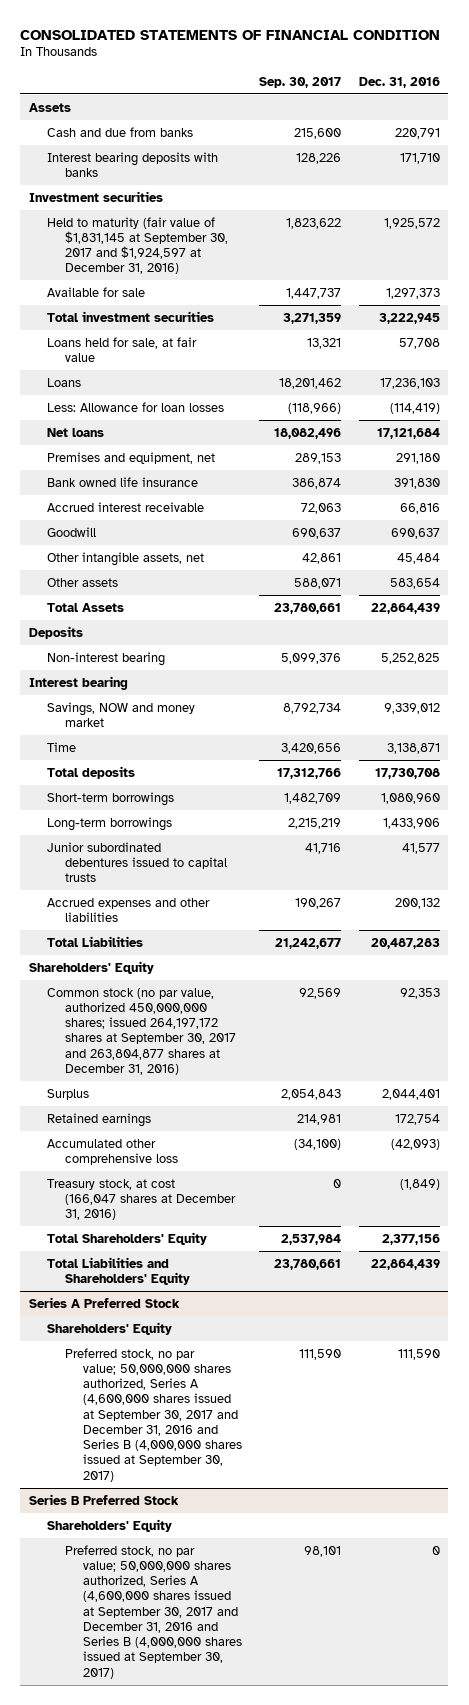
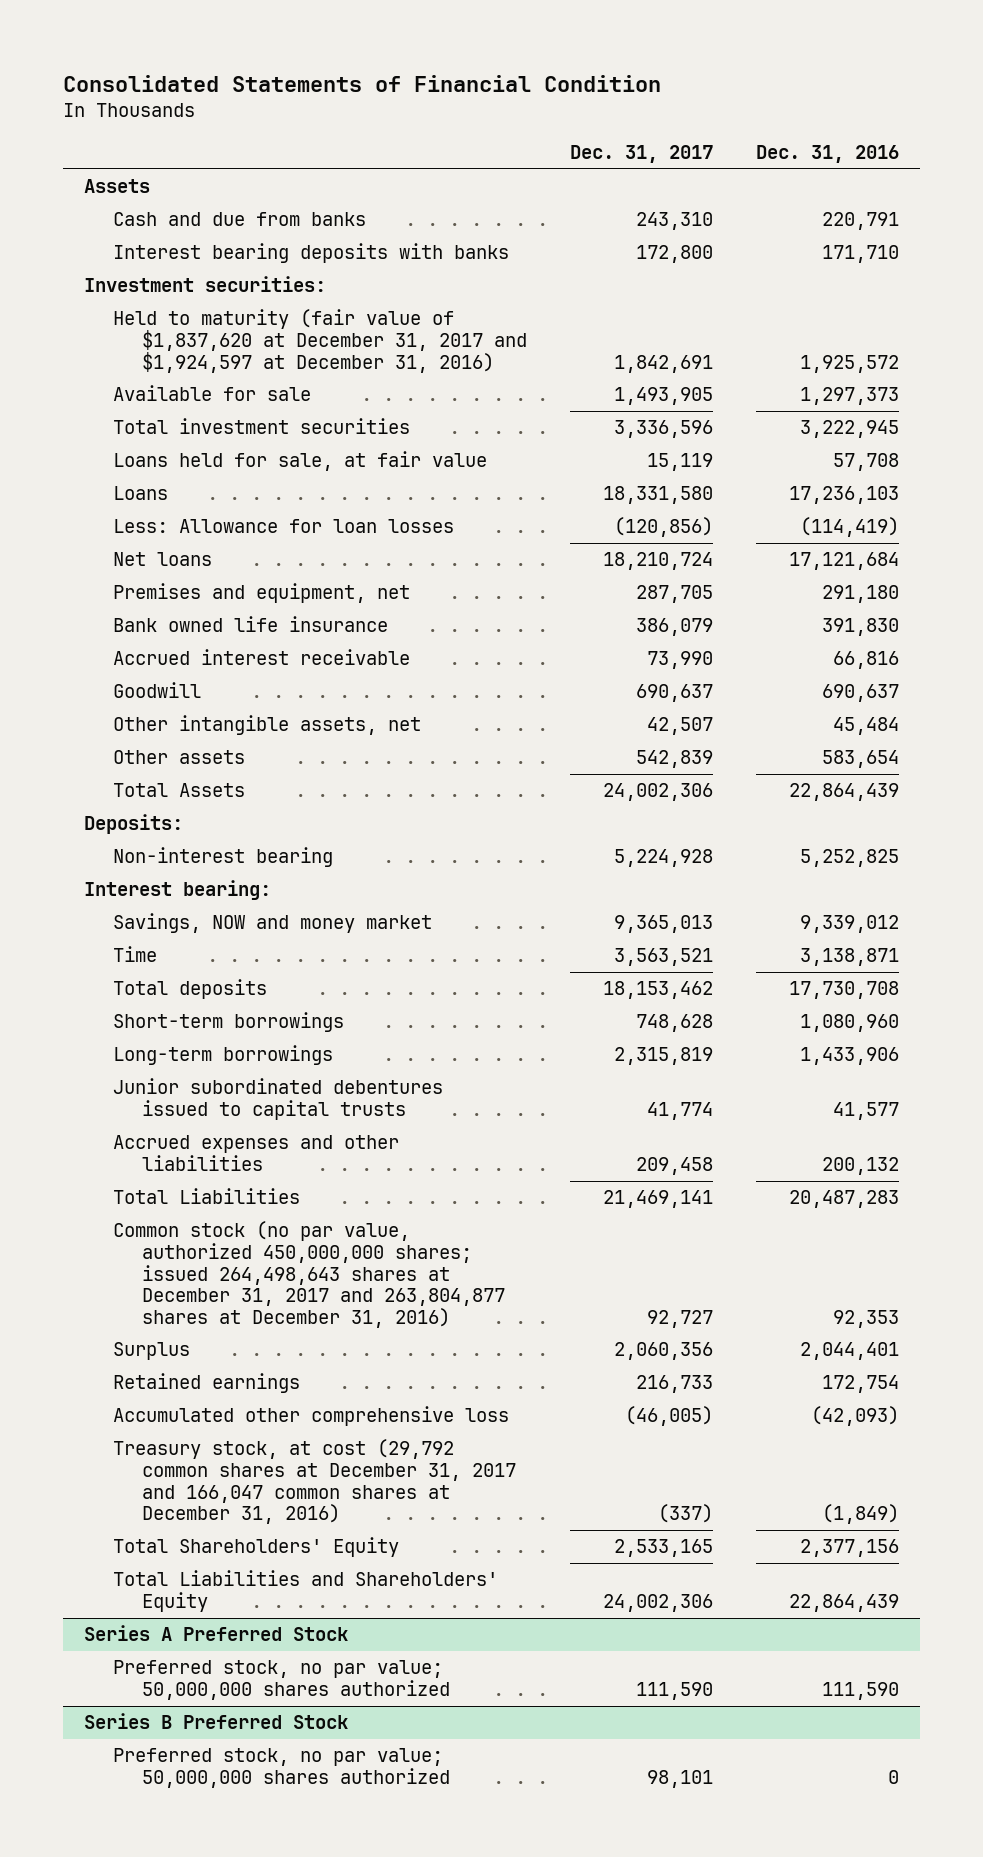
- CONSOLIDATED STATEMENTS OF FINANCIAL CONDITION
+ Consolidated Statements of Financial Condition
- | Sep. 30, 2017 | Dec. 31, 2016
+ | Dec. 31, 2017 | Dec. 31, 2016
- Investment securities
- Held to maturity (fair value of $1,831,145 at September 30, 2017 and $1,924,597 at December 31, 2016) | 1,823,622 | 1,925,572
+ Investment securities:
+ Held to maturity (fair value of $1,837,620 at December 31, 2017 and $1,924,597 at December 31, 2016) | 1,842,691 | 1,925,572
- Deposits
+ Deposits:
- Interest bearing
+ Interest bearing:
- Shareholders' Equity
- Common stock (no par value, authorized 450,000,000 shares; issued 264,197,172 shares at September 30, 2017 and 263,804,877 shares at December 31, 2016) | 92,569 | 92,353
+ Common stock (no par value, authorized 450,000,000 shares; issued 264,498,643 shares at December 31, 2017 and 263,804,877 shares at December 31, 2016) | 92,727 | 92,353
- Treasury stock, at cost (166,047 shares at December 31, 2016) | 0 | (1,849)
+ Treasury stock, at cost (29,792 common shares at December 31, 2017 and 166,047 common shares at December 31, 2016) | (337) | (1,849)
@ Series A Preferred Stock
- Shareholders' Equity
- Preferred stock, no par value; 50,000,000 shares authorized, Series A (4,600,000 shares issued at September 30, 2017 and December 31, 2016 and Series B (4,000,000 shares issued at September 30, 2017) | 111,590 | 111,590
+ Preferred stock, no par value; 50,000,000 shares authorized | 111,590 | 111,590
@ Series B Preferred Stock
- Shareholders' Equity
- Preferred stock, no par value; 50,000,000 shares authorized, Series A (4,600,000 shares issued at September 30, 2017 and December 31, 2016 and Series B (4,000,000 shares issued at September 30, 2017) | 98,101 | 0
+ Preferred stock, no par value; 50,000,000 shares authorized | 98,101 | 0

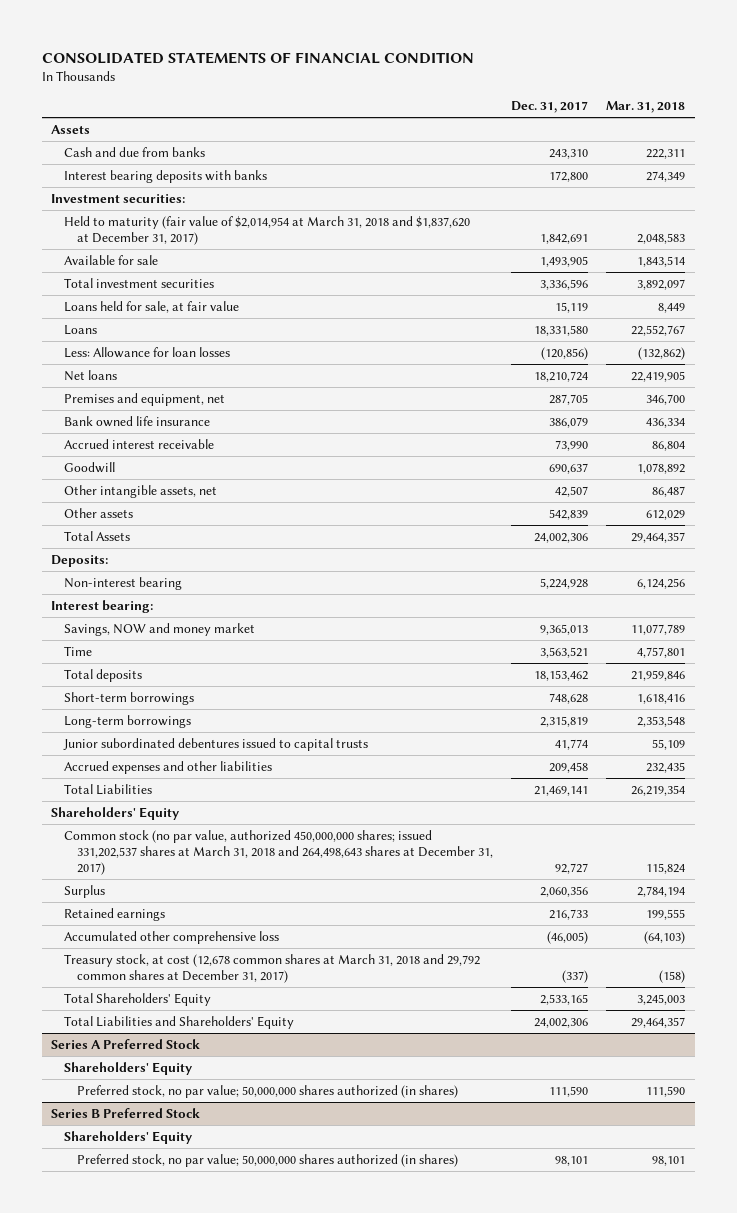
- Consolidated Statements of Financial Condition
+ CONSOLIDATED STATEMENTS OF FINANCIAL CONDITION
- | Dec. 31, 2017 | Dec. 31, 2016
+ | Dec. 31, 2017 | Mar. 31, 2018
- Held to maturity (fair value of $1,837,620 at December 31, 2017 and $1,924,597 at December 31, 2016) | 1,842,691 | 1,925,572
+ Held to maturity (fair value of $2,014,954 at March 31, 2018 and $1,837,620 at December 31, 2017) | 1,842,691 | 2,048,583
- Common stock (no par value, authorized 450,000,000 shares; issued 264,498,643 shares at December 31, 2017 and 263,804,877 shares at December 31, 2016) | 92,727 | 92,353
+ Shareholders' Equity
+ Common stock (no par value, authorized 450,000,000 shares; issued 331,202,537 shares at March 31, 2018 and 264,498,643 shares at December 31, 2017) | 92,727 | 115,824
- Treasury stock, at cost (29,792 common shares at December 31, 2017 and 166,047 common shares at December 31, 2016) | (337) | (1,849)
+ Treasury stock, at cost (12,678 common shares at March 31, 2018 and 29,792 common shares at December 31, 2017) | (337) | (158)
@ Series A Preferred Stock
- Preferred stock, no par value; 50,000,000 shares authorized | 111,590 | 111,590
+ Shareholders' Equity
+ Preferred stock, no par value; 50,000,000 shares authorized (in shares) | 111,590 | 111,590
@ Series B Preferred Stock
- Preferred stock, no par value; 50,000,000 shares authorized | 98,101 | 0
+ Shareholders' Equity
+ Preferred stock, no par value; 50,000,000 shares authorized (in shares) | 98,101 | 98,101

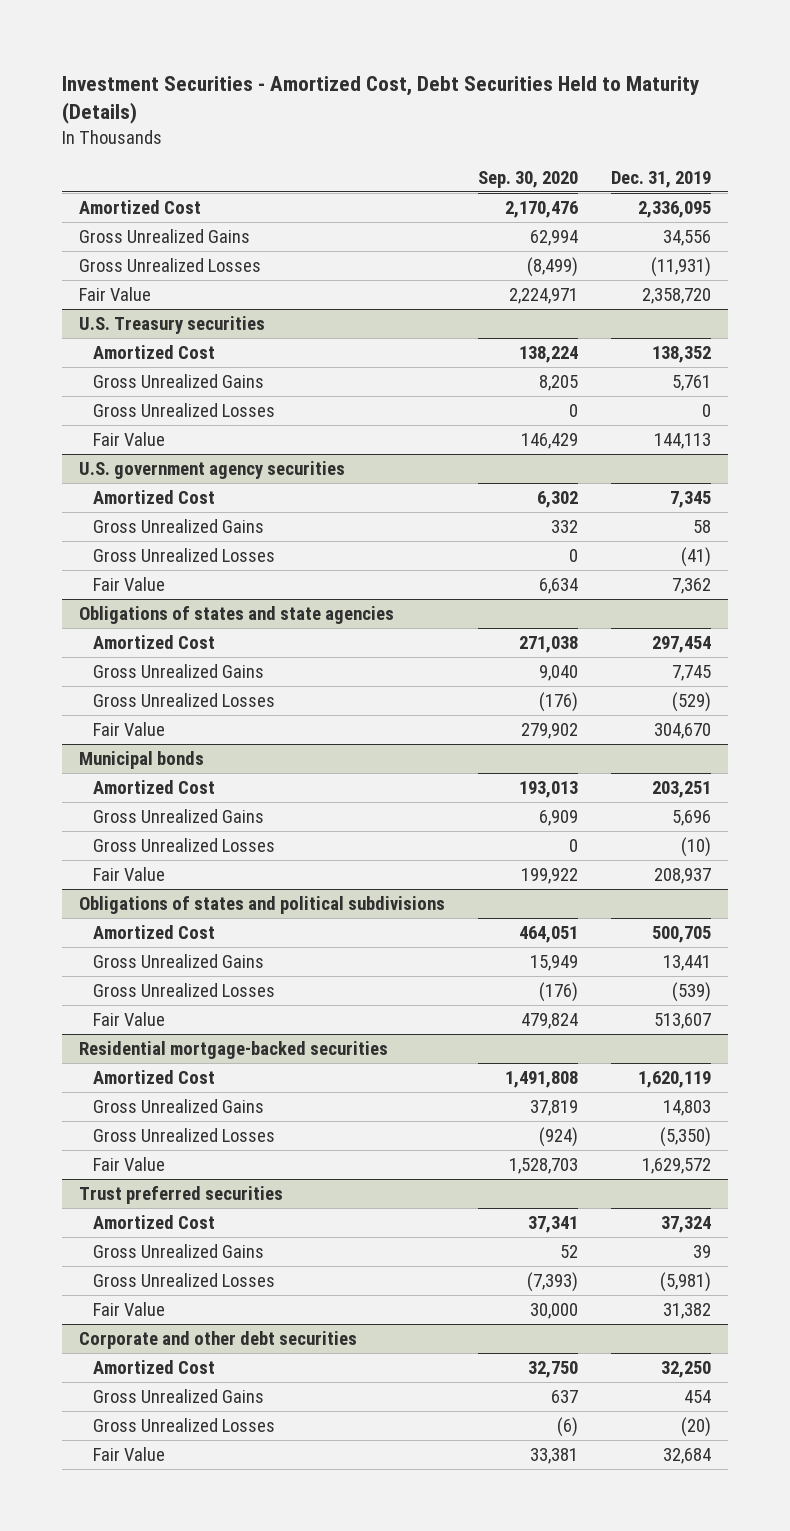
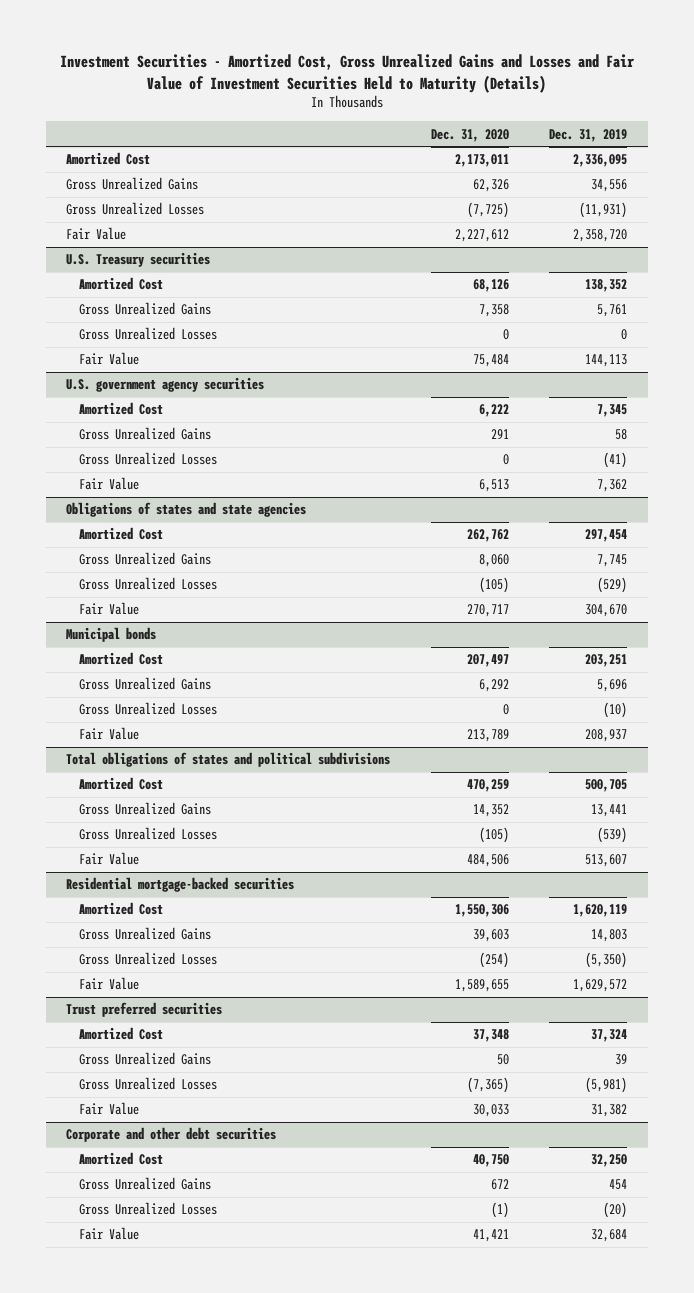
- Investment Securities - Amortized Cost, Debt Securities Held to Maturity (Details)
+ Investment Securities - Amortized Cost, Gross Unrealized Gains and Losses and Fair Value of Investment Securities Held to Maturity (Details)
- | Sep. 30, 2020 | Dec. 31, 2019
+ | Dec. 31, 2020 | Dec. 31, 2019
- Obligations of states and political subdivisions
+ Total obligations of states and political subdivisions

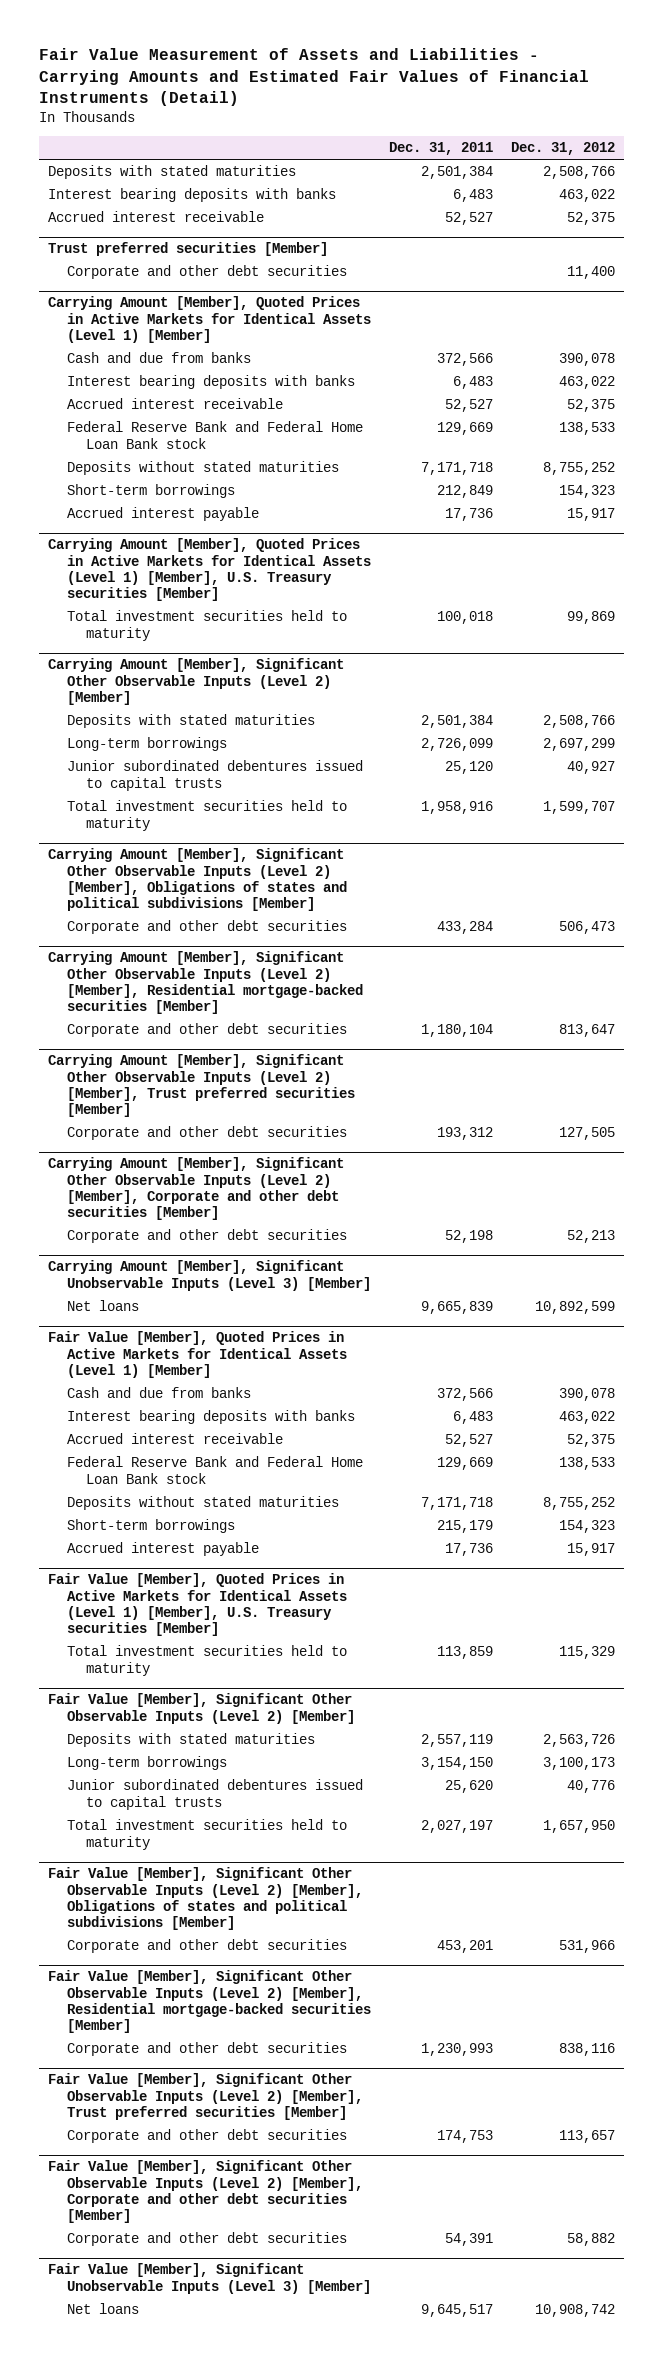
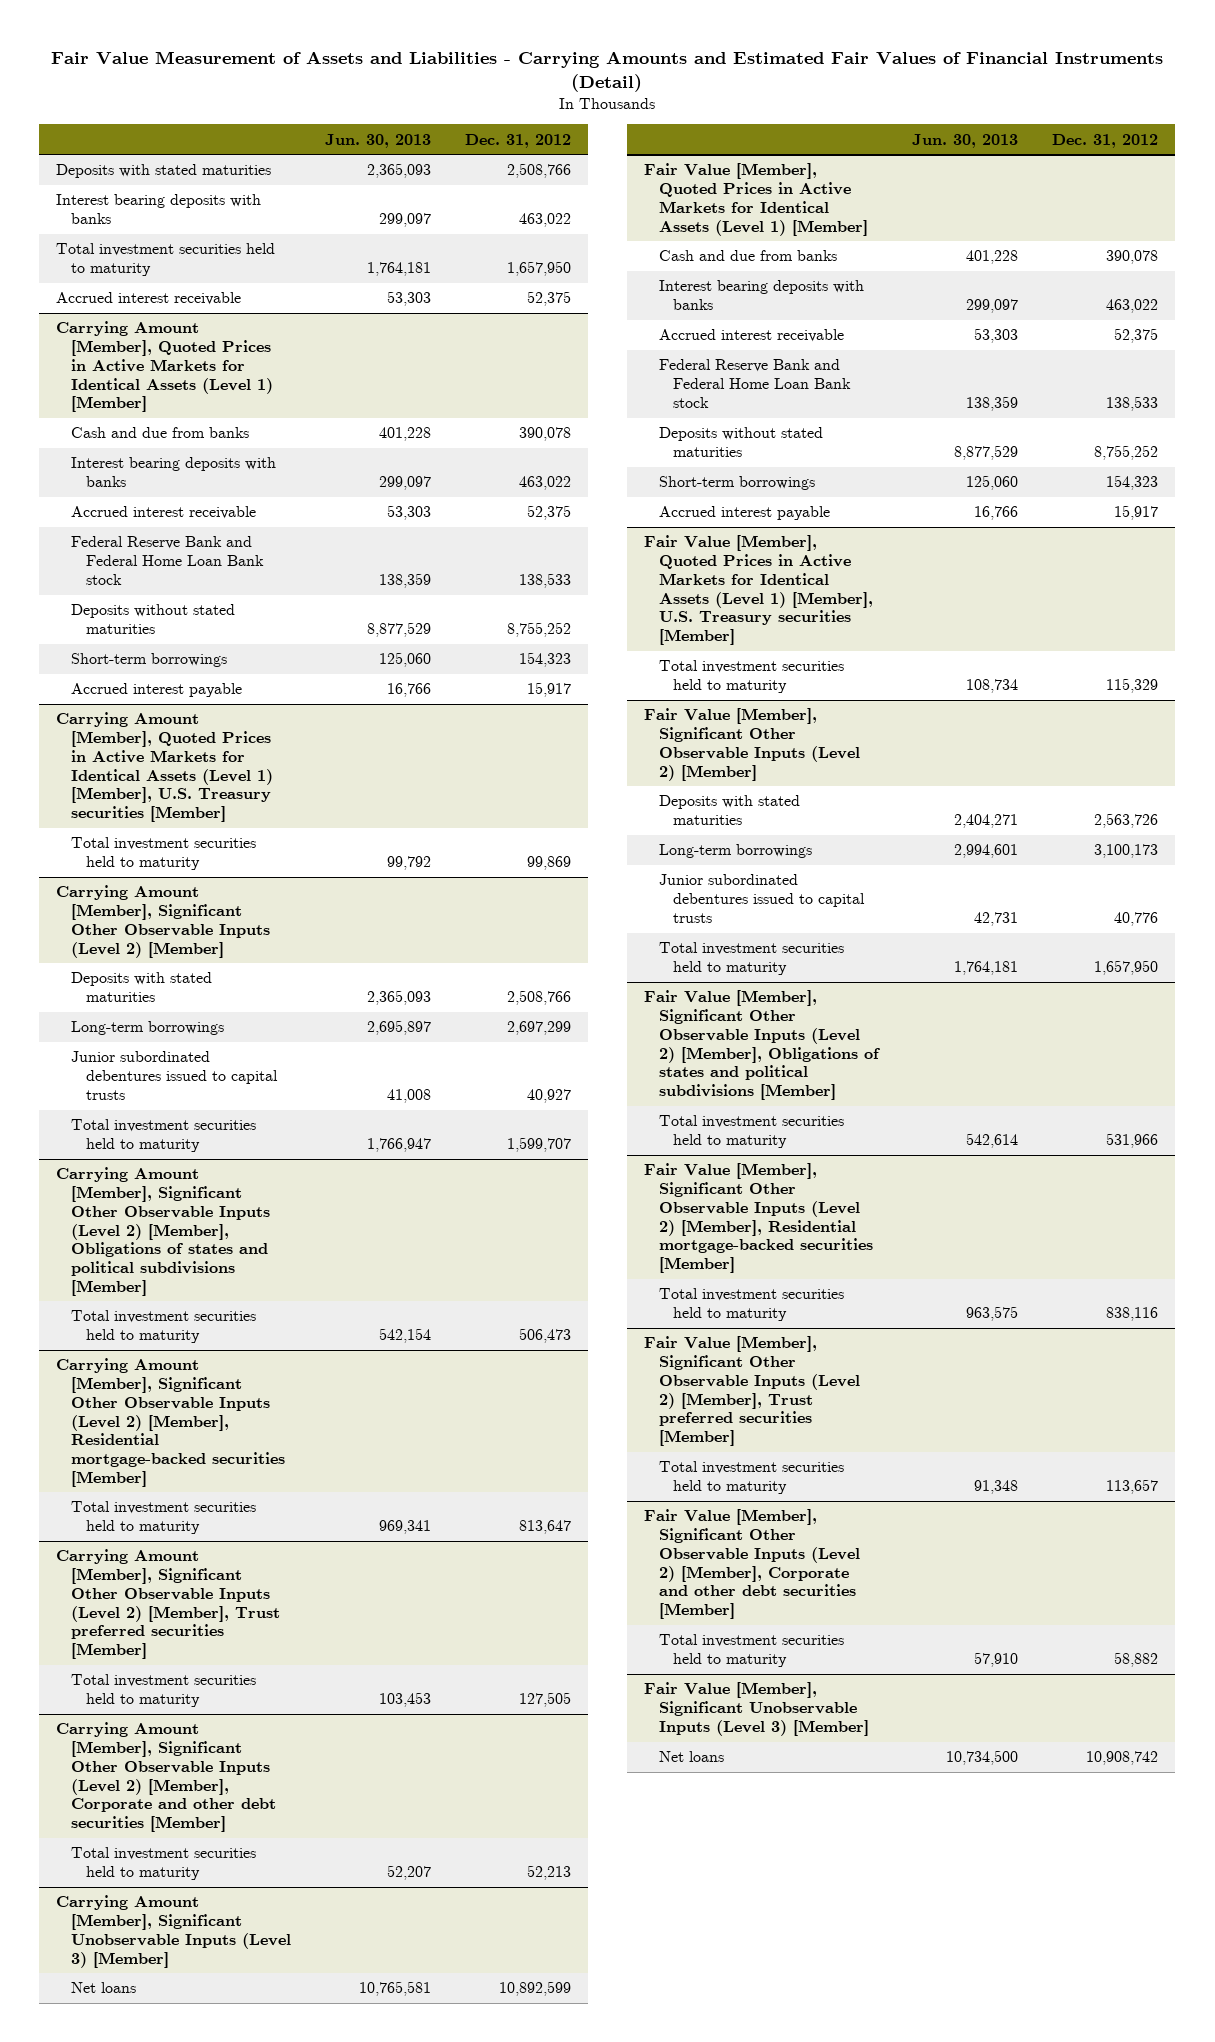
- | Dec. 31, 2011 | Dec. 31, 2012
+ | Jun. 30, 2013 | Dec. 31, 2012
+ Total investment securities held to maturity | 1,764,181 | 1,657,950
- Trust preferred securities [Member]
- Corporate and other debt securities | | 11,400
@ Carrying Amount [Member], Significant Other Observable Inputs (Level 2) [Member], Obligations of states and political subdivisions [Member]
- Corporate and other debt securities | 433,284 | 506,473
+ Total investment securities held to maturity | 542,154 | 506,473
@ Carrying Amount [Member], Significant Other Observable Inputs (Level 2) [Member], Residential mortgage-backed securities [Member]
- Corporate and other debt securities | 1,180,104 | 813,647
+ Total investment securities held to maturity | 969,341 | 813,647
@ Carrying Amount [Member], Significant Other Observable Inputs (Level 2) [Member], Trust preferred securities [Member]
- Corporate and other debt securities | 193,312 | 127,505
+ Total investment securities held to maturity | 103,453 | 127,505
@ Carrying Amount [Member], Significant Other Observable Inputs (Level 2) [Member], Corporate and other debt securities [Member]
- Corporate and other debt securities | 52,198 | 52,213
+ Total investment securities held to maturity | 52,207 | 52,213
@ Fair Value [Member], Significant Other Observable Inputs (Level 2) [Member], Obligations of states and political subdivisions [Member]
- Corporate and other debt securities | 453,201 | 531,966
+ Total investment securities held to maturity | 542,614 | 531,966
@ Fair Value [Member], Significant Other Observable Inputs (Level 2) [Member], Residential mortgage-backed securities [Member]
- Corporate and other debt securities | 1,230,993 | 838,116
+ Total investment securities held to maturity | 963,575 | 838,116
@ Fair Value [Member], Significant Other Observable Inputs (Level 2) [Member], Trust preferred securities [Member]
- Corporate and other debt securities | 174,753 | 113,657
+ Total investment securities held to maturity | 91,348 | 113,657
@ Fair Value [Member], Significant Other Observable Inputs (Level 2) [Member], Corporate and other debt securities [Member]
- Corporate and other debt securities | 54,391 | 58,882
+ Total investment securities held to maturity | 57,910 | 58,882

